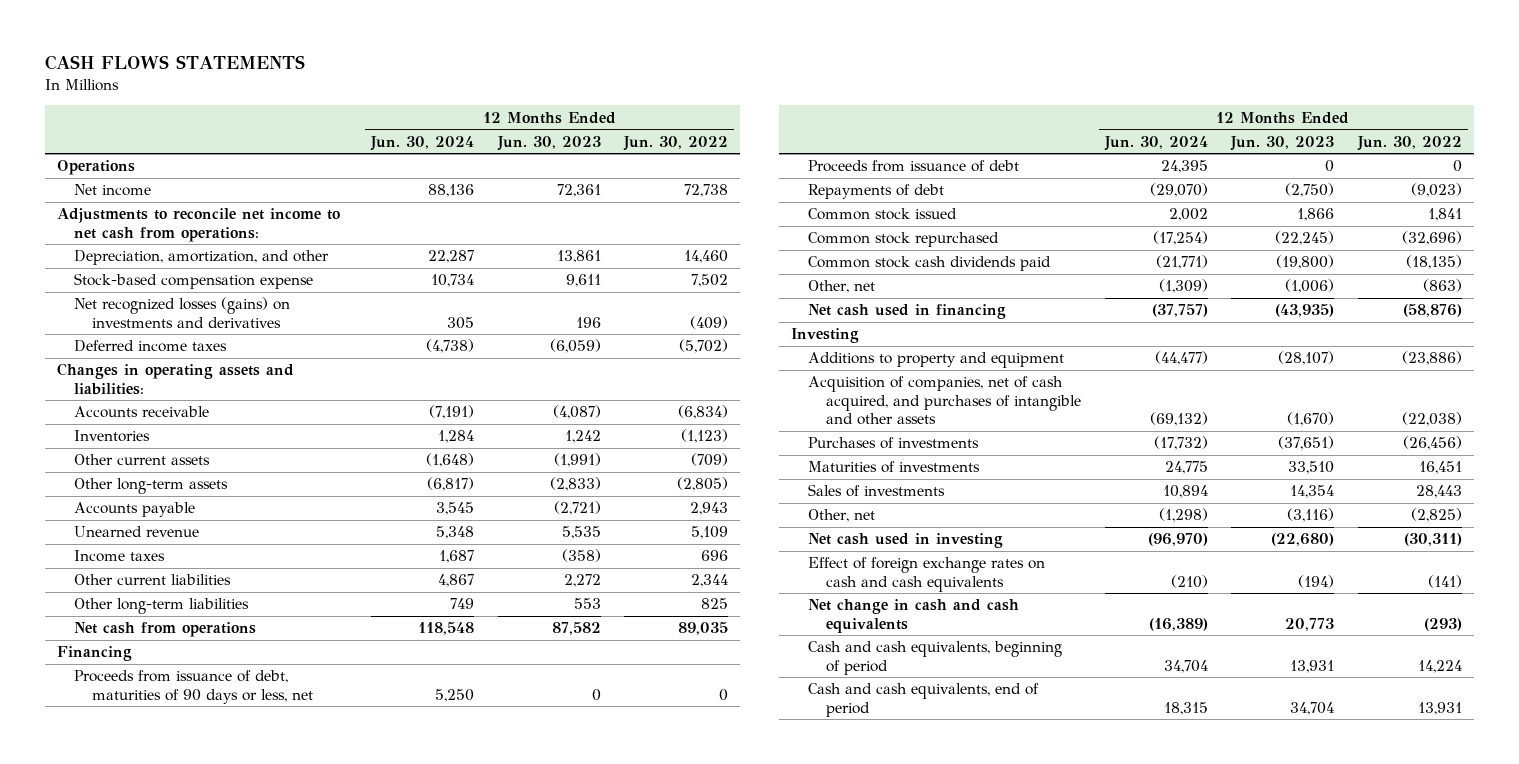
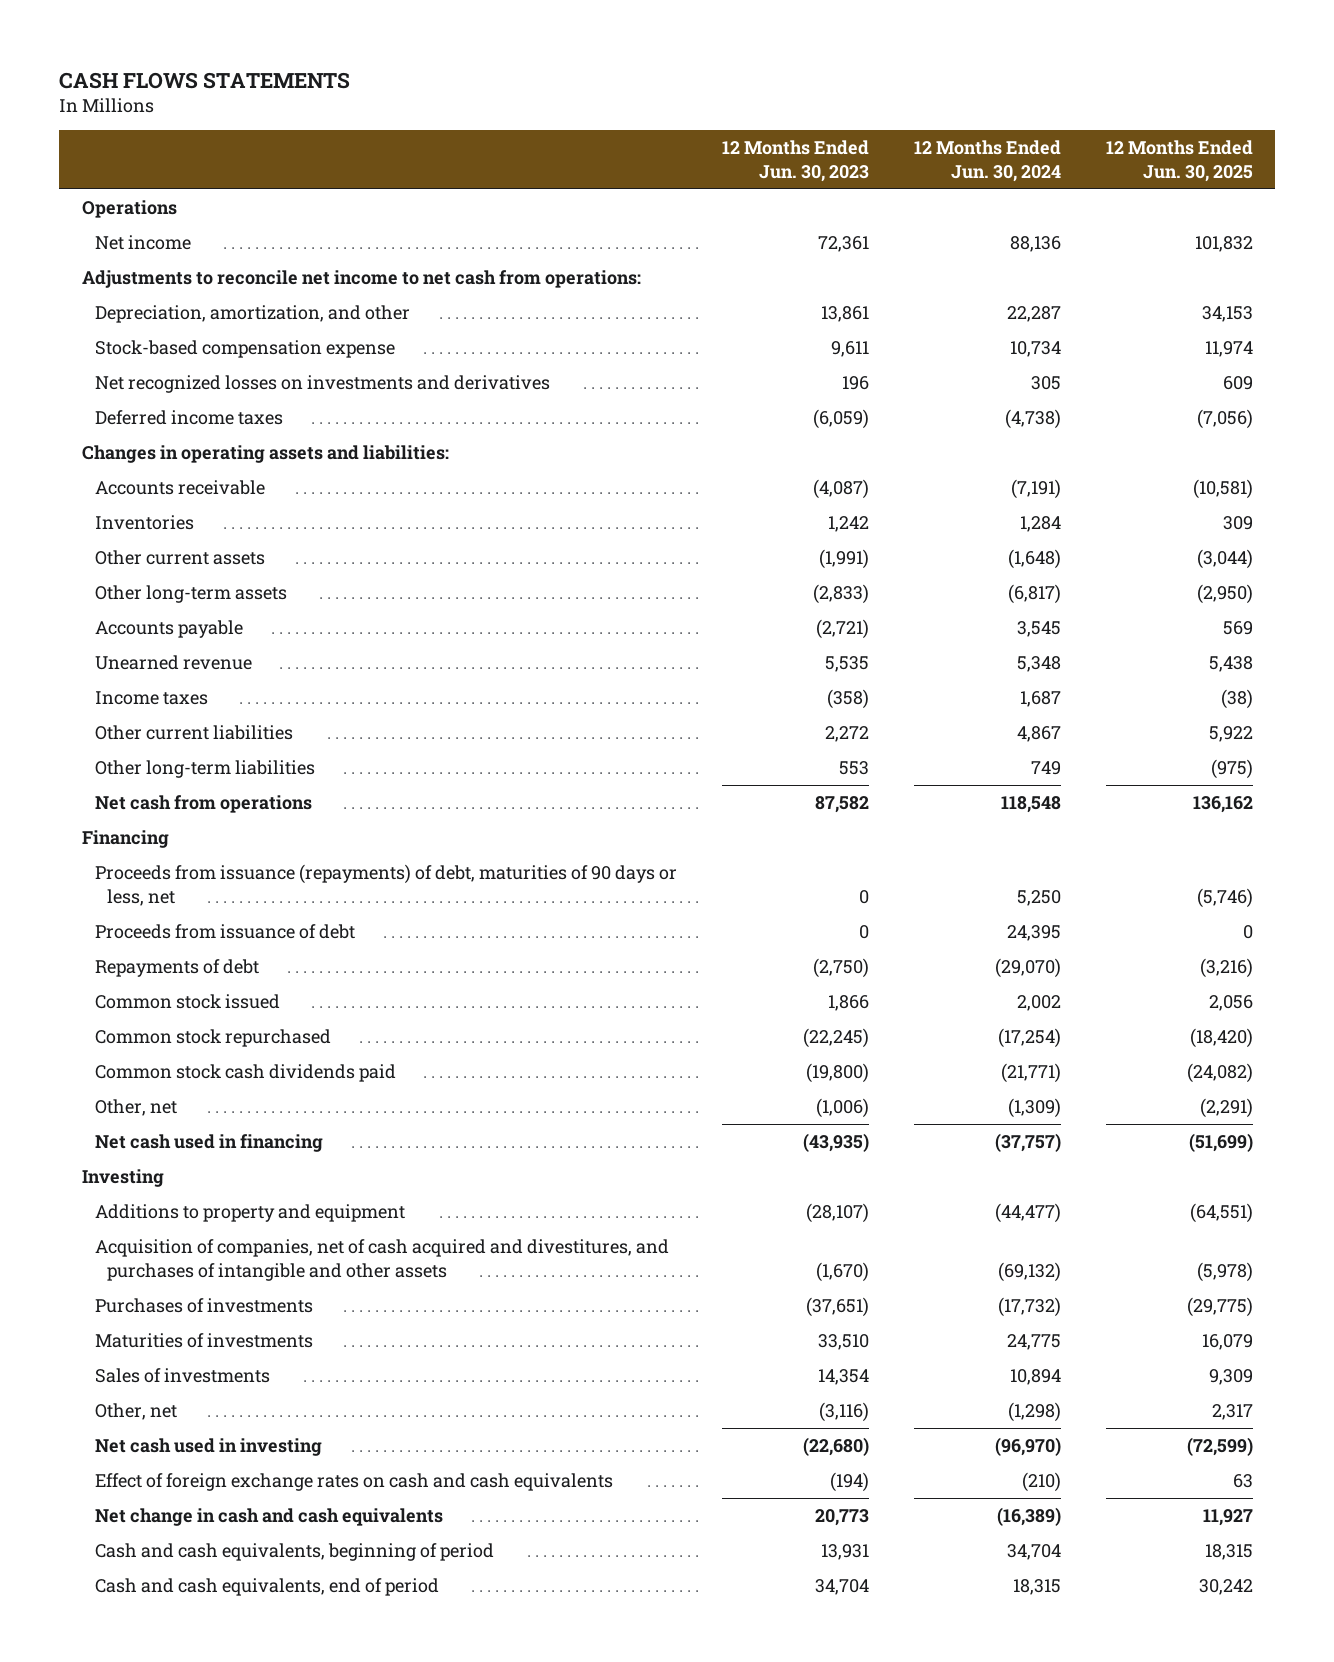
- | 12 Months Ended Jun. 30, 2024 | 12 Months Ended Jun. 30, 2023 | 12 Months Ended Jun. 30, 2022
+ | 12 Months Ended Jun. 30, 2023 | 12 Months Ended Jun. 30, 2024 | 12 Months Ended Jun. 30, 2025
- Net recognized losses (gains) on investments and derivatives | 305 | 196 | (409)
+ Net recognized losses on investments and derivatives | 196 | 305 | 609
- Proceeds from issuance of debt, maturities of 90 days or less, net | 5,250 | 0 | 0
+ Proceeds from issuance (repayments) of debt, maturities of 90 days or less, net | 0 | 5,250 | (5,746)
- Acquisition of companies, net of cash acquired, and purchases of intangible and other assets | (69,132) | (1,670) | (22,038)
+ Acquisition of companies, net of cash acquired and divestitures, and purchases of intangible and other assets | (1,670) | (69,132) | (5,978)

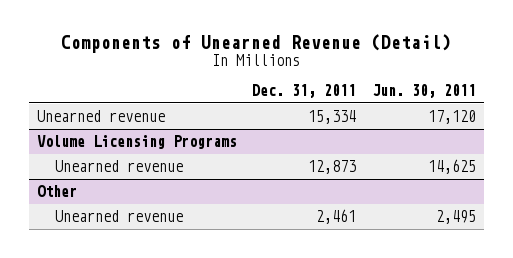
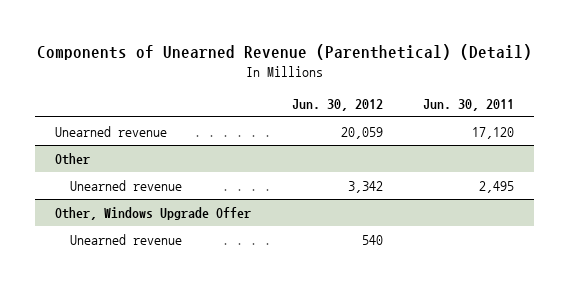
- Components of Unearned Revenue (Detail)
+ Components of Unearned Revenue (Parenthetical) (Detail)
- | Dec. 31, 2011 | Jun. 30, 2011
+ | Jun. 30, 2012 | Jun. 30, 2011
- Volume Licensing Programs
- Unearned revenue | 12,873 | 14,625
+ Other, Windows Upgrade Offer
+ Unearned revenue | 540 |

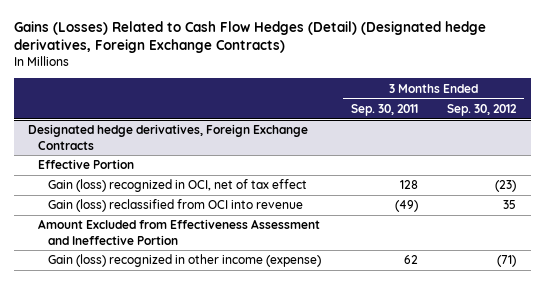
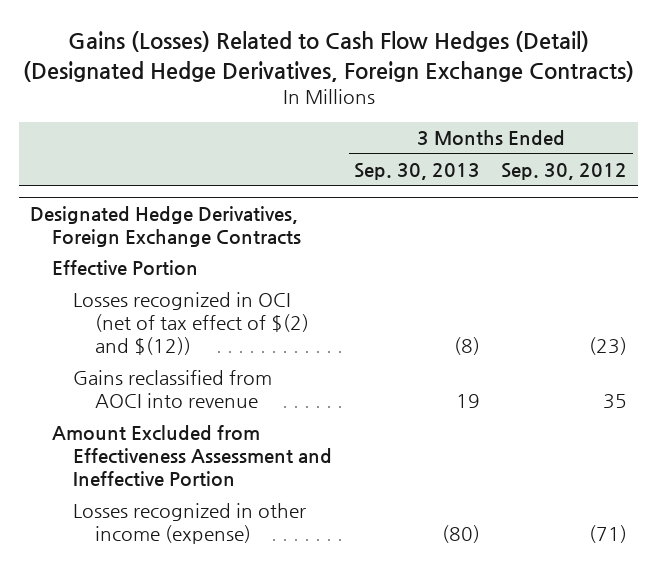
- Gains (Losses) Related to Cash Flow Hedges (Detail) (Designated hedge derivatives, Foreign Exchange Contracts)
+ Gains (Losses) Related to Cash Flow Hedges (Detail) (Designated Hedge Derivatives, Foreign Exchange Contracts)
- | 3 Months Ended Sep. 30, 2011 | 3 Months Ended Sep. 30, 2012
+ | 3 Months Ended Sep. 30, 2013 | 3 Months Ended Sep. 30, 2012
- Designated hedge derivatives, Foreign Exchange Contracts
+ Designated Hedge Derivatives, Foreign Exchange Contracts
- Gain (loss) recognized in OCI, net of tax effect | 128 | (23)
- Gain (loss) reclassified from OCI into revenue | (49) | 35
+ Losses recognized in OCI (net of tax effect of $(2) and $(12)) | (8) | (23)
+ Gains reclassified from AOCI into revenue | 19 | 35
- Gain (loss) recognized in other income (expense) | 62 | (71)
+ Losses recognized in other income (expense) | (80) | (71)

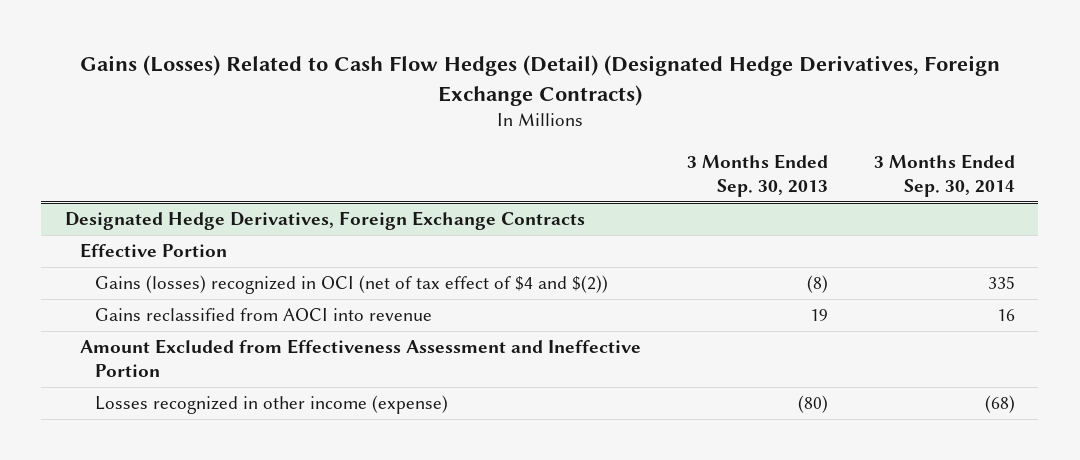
- | 3 Months Ended Sep. 30, 2013 | 3 Months Ended Sep. 30, 2012
+ | 3 Months Ended Sep. 30, 2013 | 3 Months Ended Sep. 30, 2014
@ Designated Hedge Derivatives, Foreign Exchange Contracts
- Losses recognized in OCI (net of tax effect of $(2) and $(12)) | (8) | (23)
+ Gains (losses) recognized in OCI (net of tax effect of $4 and $(2)) | (8) | 335

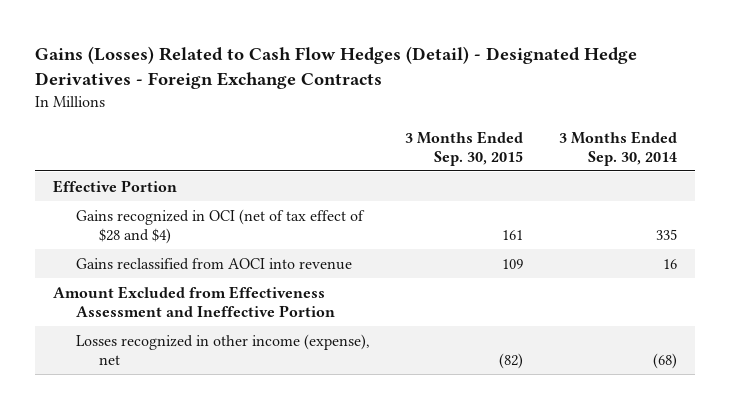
- Gains (Losses) Related to Cash Flow Hedges (Detail) (Designated Hedge Derivatives, Foreign Exchange Contracts)
+ Gains (Losses) Related to Cash Flow Hedges (Detail) - Designated Hedge Derivatives - Foreign Exchange Contracts
- | 3 Months Ended Sep. 30, 2013 | 3 Months Ended Sep. 30, 2014
+ | 3 Months Ended Sep. 30, 2015 | 3 Months Ended Sep. 30, 2014
- Designated Hedge Derivatives, Foreign Exchange Contracts
- Gains (losses) recognized in OCI (net of tax effect of $4 and $(2)) | (8) | 335
+ Gains recognized in OCI (net of tax effect of $28 and $4) | 161 | 335
- Losses recognized in other income (expense) | (80) | (68)
+ Losses recognized in other income (expense), net | (82) | (68)

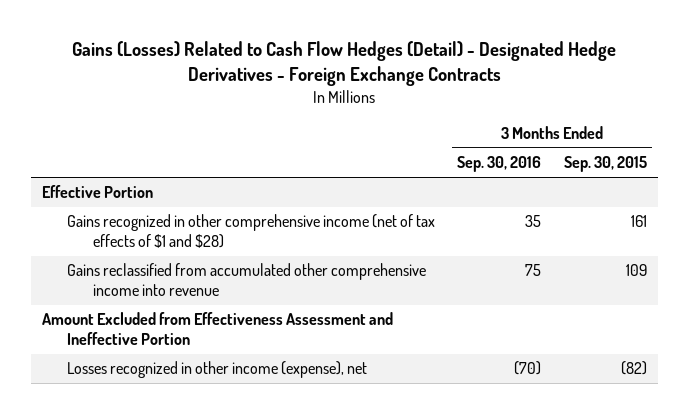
- | 3 Months Ended Sep. 30, 2015 | 3 Months Ended Sep. 30, 2014
+ | 3 Months Ended Sep. 30, 2016 | 3 Months Ended Sep. 30, 2015
- Gains recognized in OCI (net of tax effect of $28 and $4) | 161 | 335
- Gains reclassified from AOCI into revenue | 109 | 16
+ Gains recognized in other comprehensive income (net of tax effects of $1 and $28) | 35 | 161
+ Gains reclassified from accumulated other comprehensive income into revenue | 75 | 109

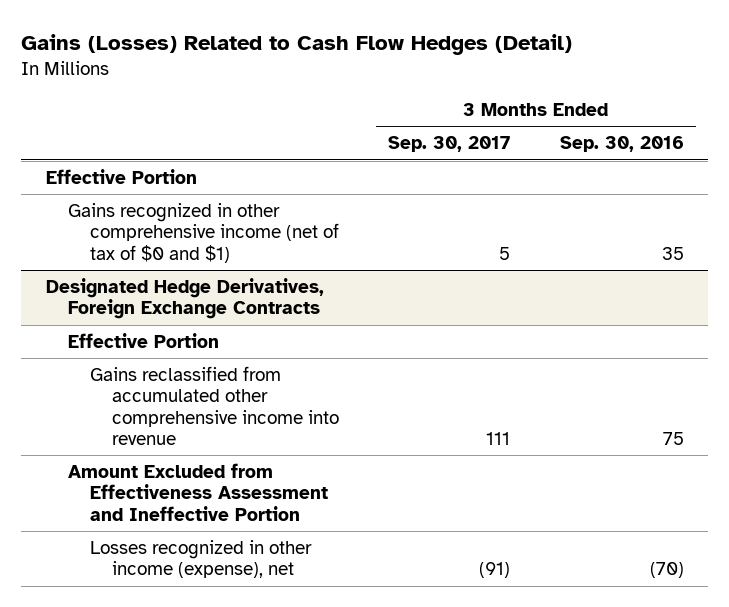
- Gains (Losses) Related to Cash Flow Hedges (Detail) - Designated Hedge Derivatives - Foreign Exchange Contracts
+ Gains (Losses) Related to Cash Flow Hedges (Detail)
- | 3 Months Ended Sep. 30, 2016 | 3 Months Ended Sep. 30, 2015
+ | 3 Months Ended Sep. 30, 2017 | 3 Months Ended Sep. 30, 2016
- Gains recognized in other comprehensive income (net of tax effects of $1 and $28) | 35 | 161
+ Gains recognized in other comprehensive income (net of tax of $0 and $1) | 5 | 35
+ Designated Hedge Derivatives, Foreign Exchange Contracts
+ Effective Portion

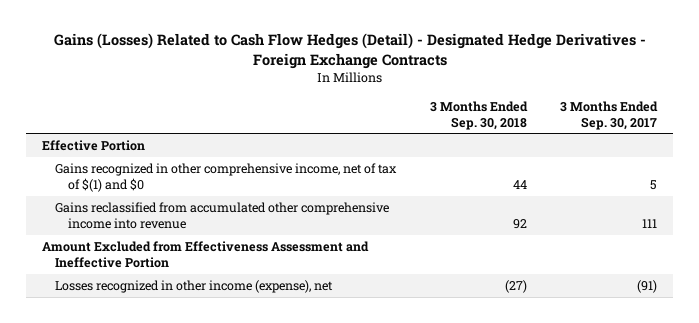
- Gains (Losses) Related to Cash Flow Hedges (Detail)
+ Gains (Losses) Related to Cash Flow Hedges (Detail) - Designated Hedge Derivatives - Foreign Exchange Contracts
- | 3 Months Ended Sep. 30, 2017 | 3 Months Ended Sep. 30, 2016
+ | 3 Months Ended Sep. 30, 2018 | 3 Months Ended Sep. 30, 2017
- Gains recognized in other comprehensive income (net of tax of $0 and $1) | 5 | 35
- Designated Hedge Derivatives, Foreign Exchange Contracts
- Effective Portion
+ Gains recognized in other comprehensive income, net of tax of $(1) and $0 | 44 | 5

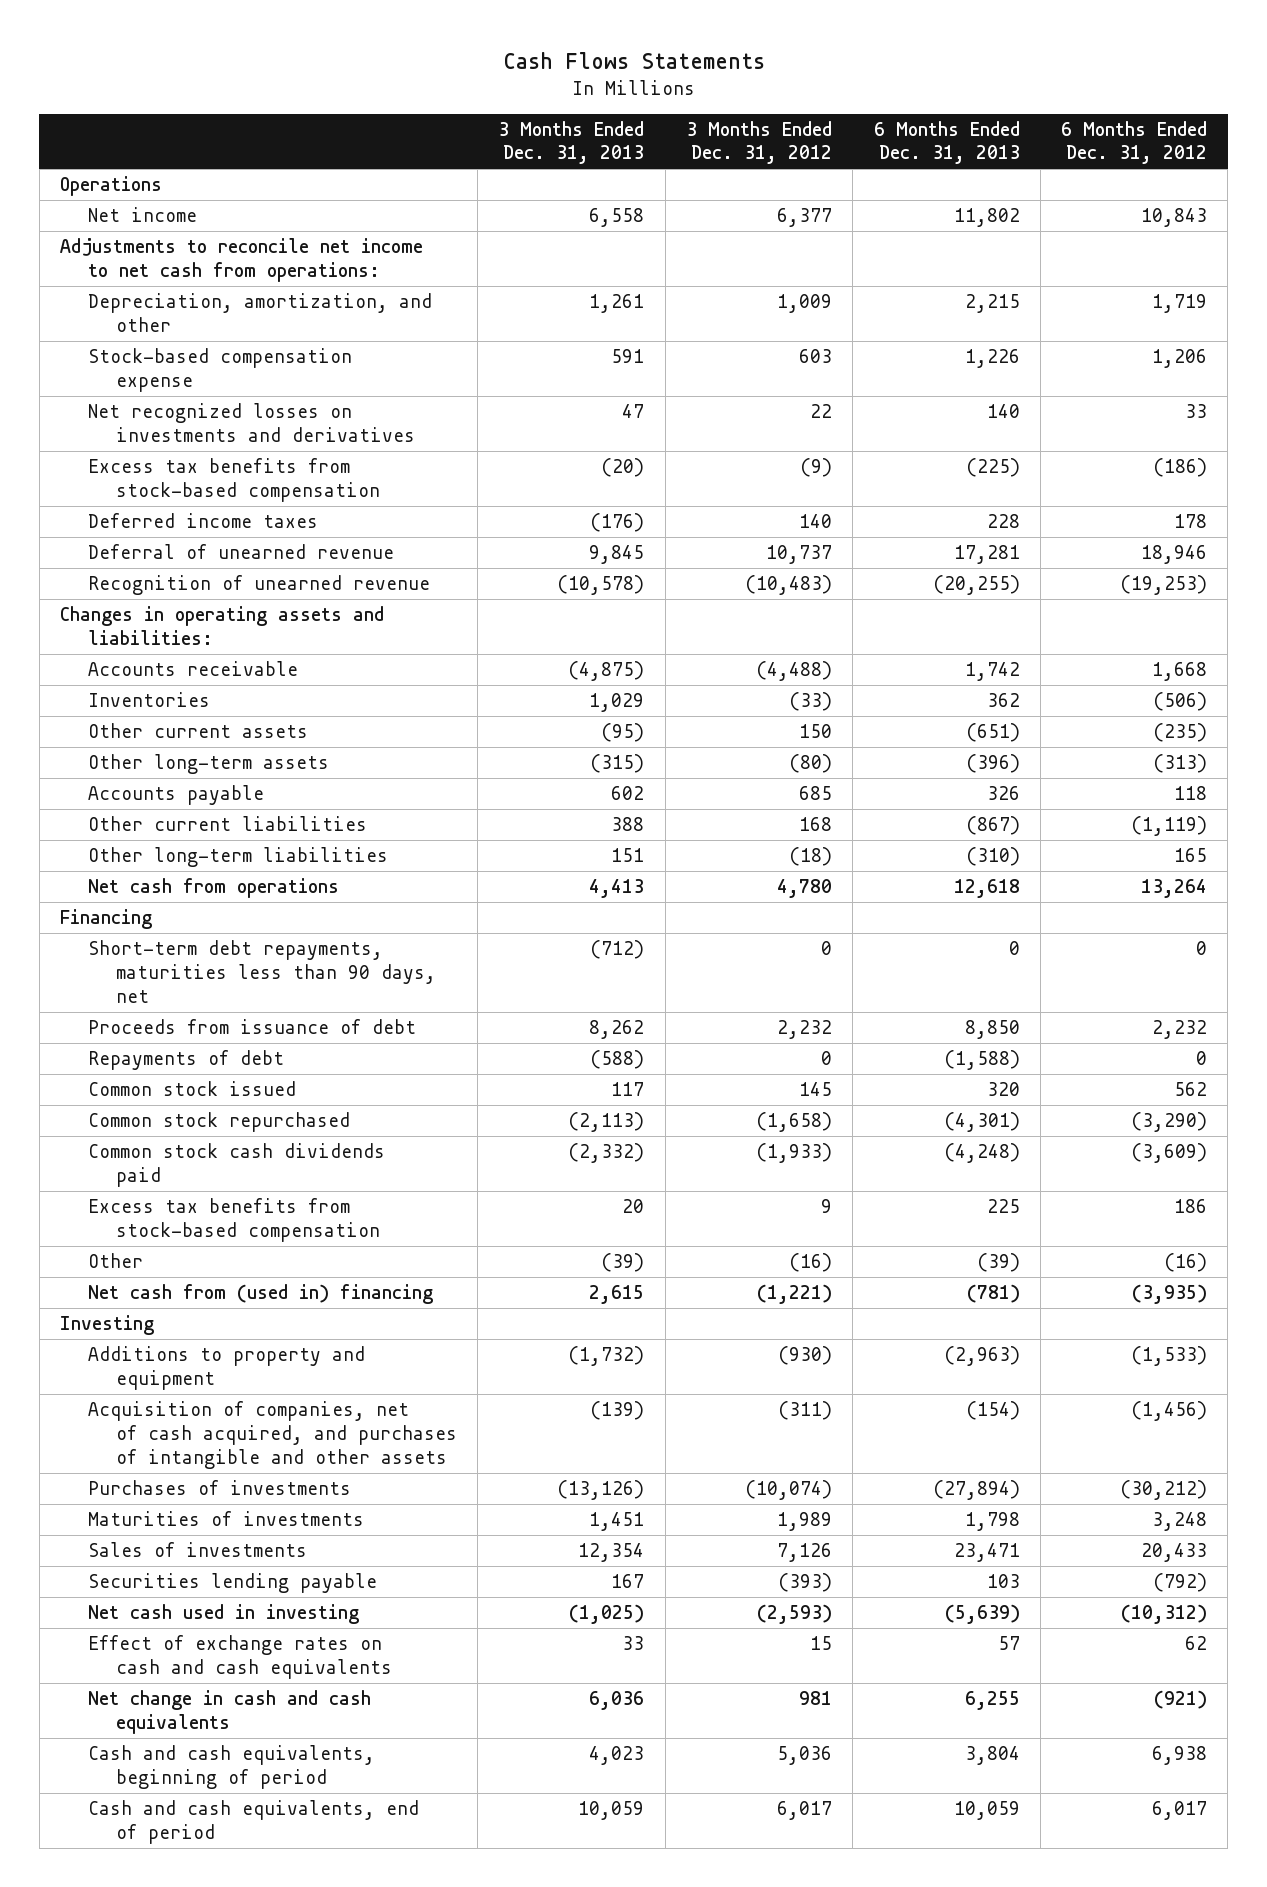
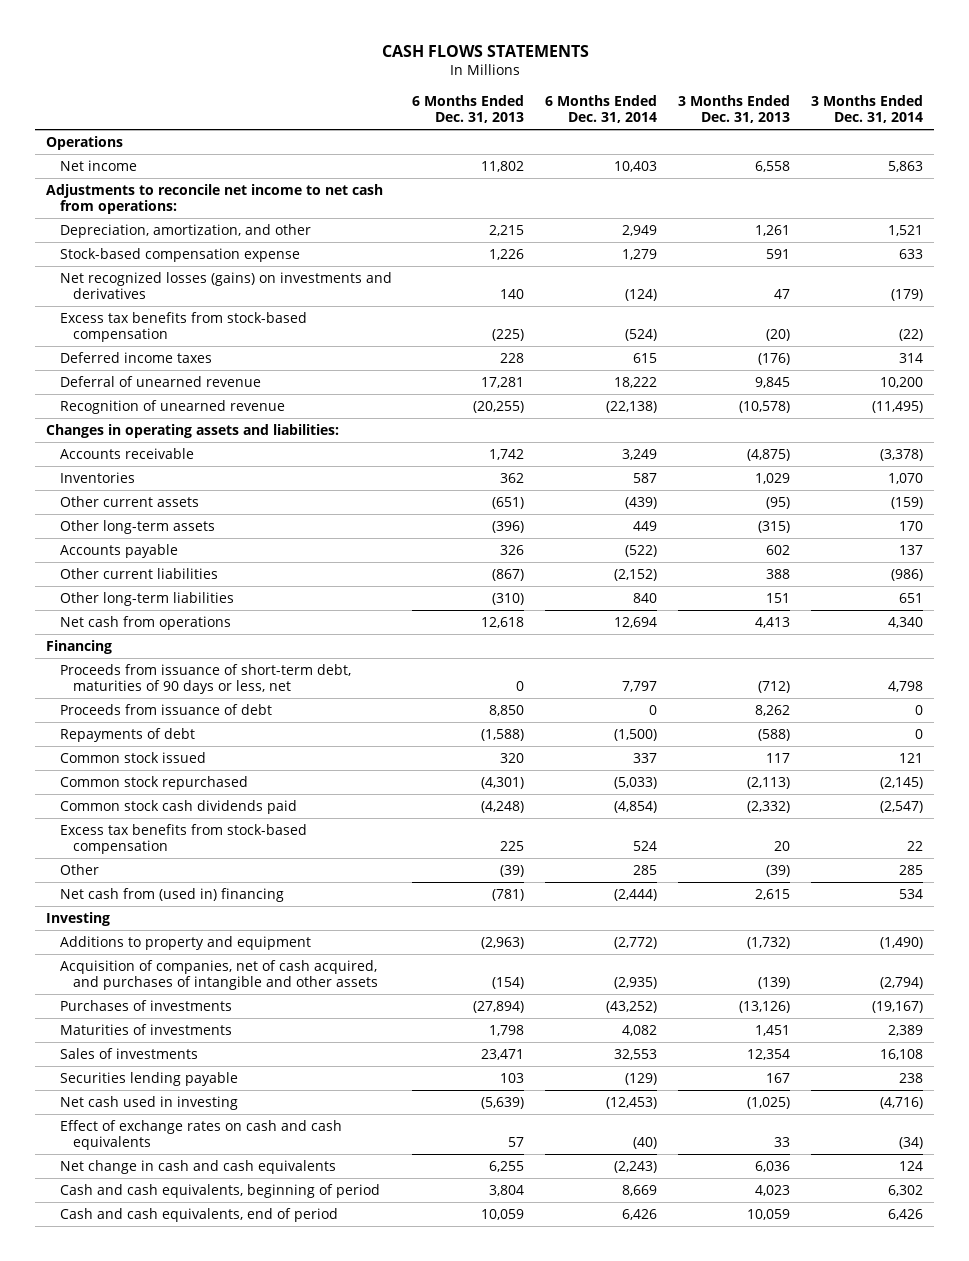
- Cash Flows Statements
+ CASH FLOWS STATEMENTS
- | 3 Months Ended Dec. 31, 2013 | 3 Months Ended Dec. 31, 2012 | 6 Months Ended Dec. 31, 2013 | 6 Months Ended Dec. 31, 2012
+ | 6 Months Ended Dec. 31, 2013 | 6 Months Ended Dec. 31, 2014 | 3 Months Ended Dec. 31, 2013 | 3 Months Ended Dec. 31, 2014
- Net recognized losses on investments and derivatives | 47 | 22 | 140 | 33
+ Net recognized losses (gains) on investments and derivatives | 140 | (124) | 47 | (179)
- Short-term debt repayments, maturities less than 90 days, net | (712) | 0 | 0 | 0
+ Proceeds from issuance of short-term debt, maturities of 90 days or less, net | 0 | 7,797 | (712) | 4,798

